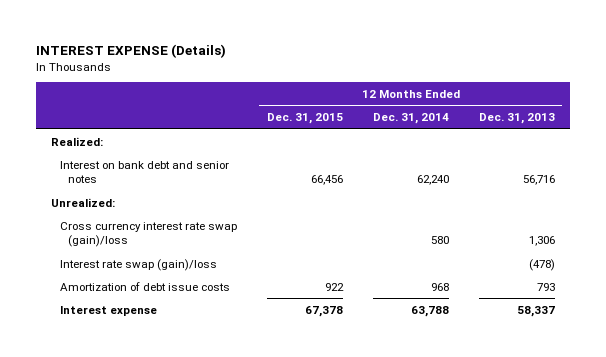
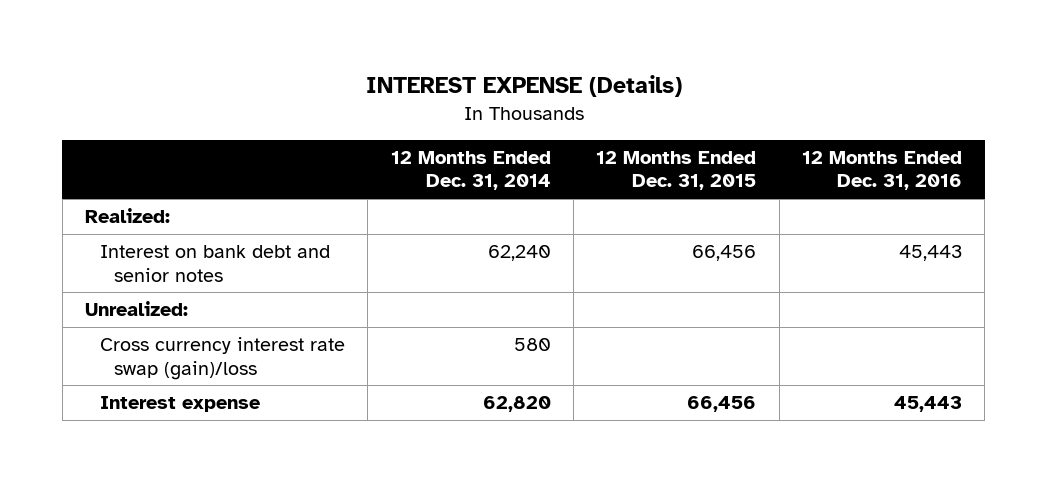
- | 12 Months Ended Dec. 31, 2015 | 12 Months Ended Dec. 31, 2014 | 12 Months Ended Dec. 31, 2013
+ | 12 Months Ended Dec. 31, 2014 | 12 Months Ended Dec. 31, 2015 | 12 Months Ended Dec. 31, 2016
- Interest rate swap (gain)/loss | | | (478)
- Amortization of debt issue costs | 922 | 968 | 793
- Interest expense | 67,378 | 63,788 | 58,337
+ Interest expense | 62,820 | 66,456 | 45,443

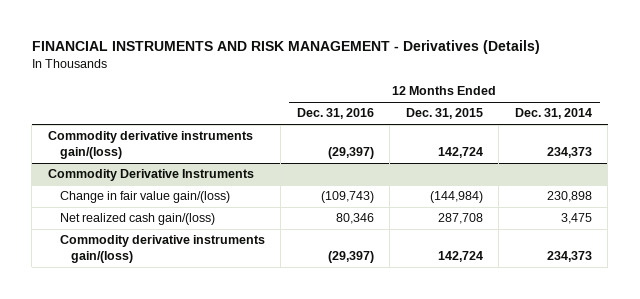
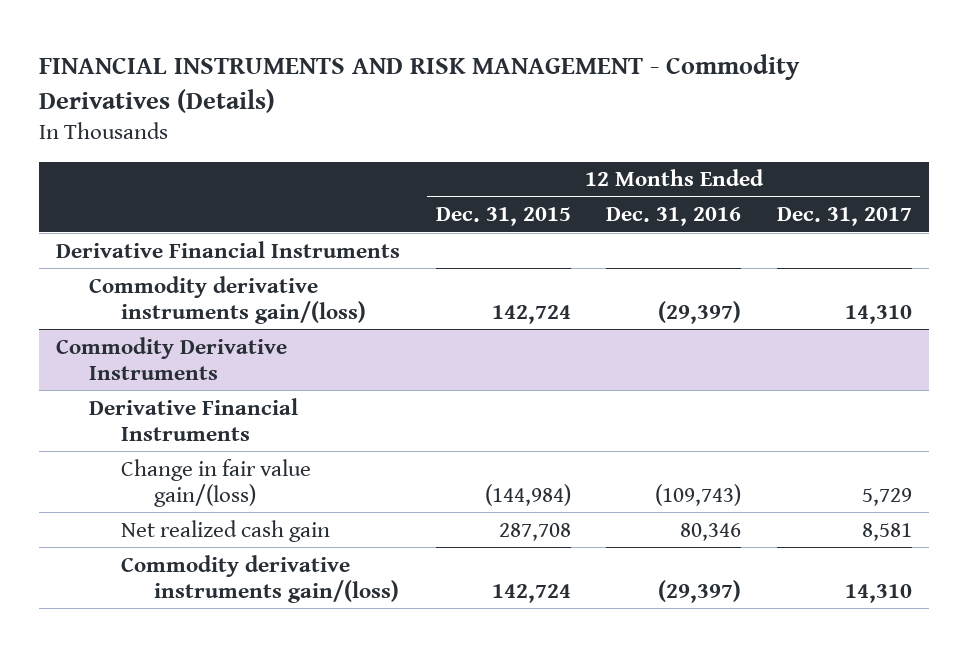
- FINANCIAL INSTRUMENTS AND RISK MANAGEMENT - Derivatives (Details)
+ FINANCIAL INSTRUMENTS AND RISK MANAGEMENT - Commodity Derivatives (Details)
- | 12 Months Ended Dec. 31, 2016 | 12 Months Ended Dec. 31, 2015 | 12 Months Ended Dec. 31, 2014
+ | 12 Months Ended Dec. 31, 2015 | 12 Months Ended Dec. 31, 2016 | 12 Months Ended Dec. 31, 2017
+ Derivative Financial Instruments
@ Commodity Derivative Instruments
+ Derivative Financial Instruments
- Net realized cash gain/(loss) | 80,346 | 287,708 | 3,475
+ Net realized cash gain | 287,708 | 80,346 | 8,581

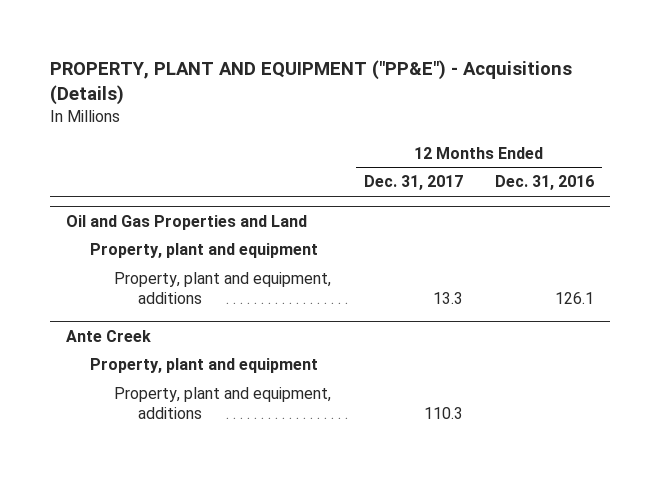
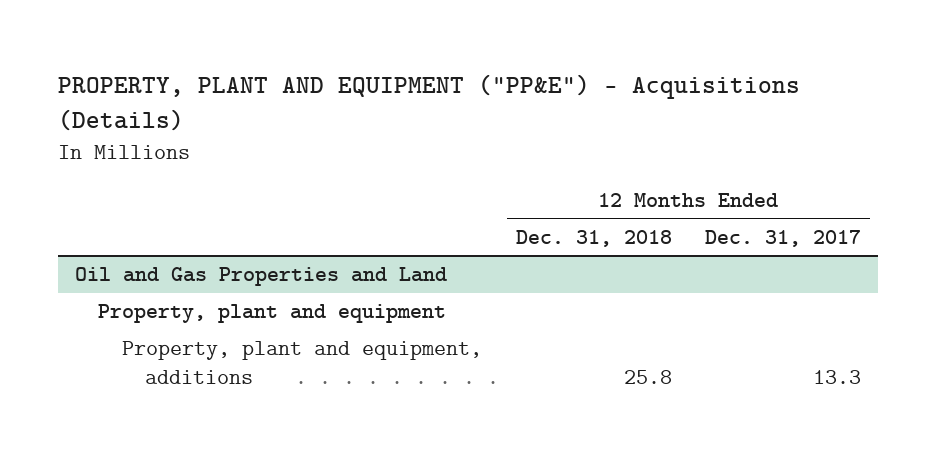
- | 12 Months Ended Dec. 31, 2017 | 12 Months Ended Dec. 31, 2016
+ | 12 Months Ended Dec. 31, 2018 | 12 Months Ended Dec. 31, 2017
- Ante Creek
- Property, plant and equipment
- Property, plant and equipment, additions | 110.3 |

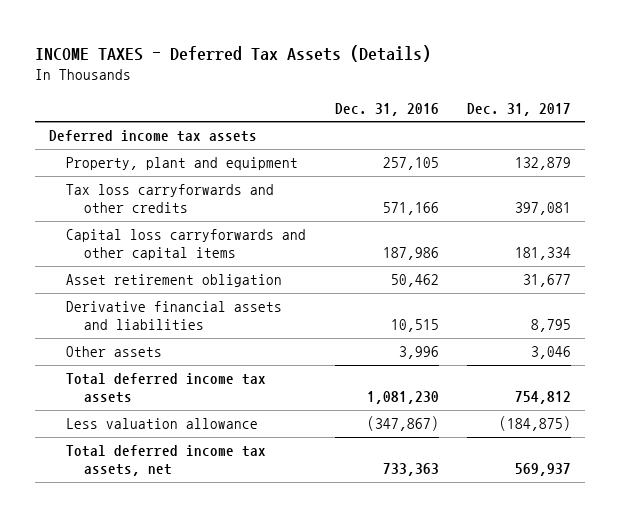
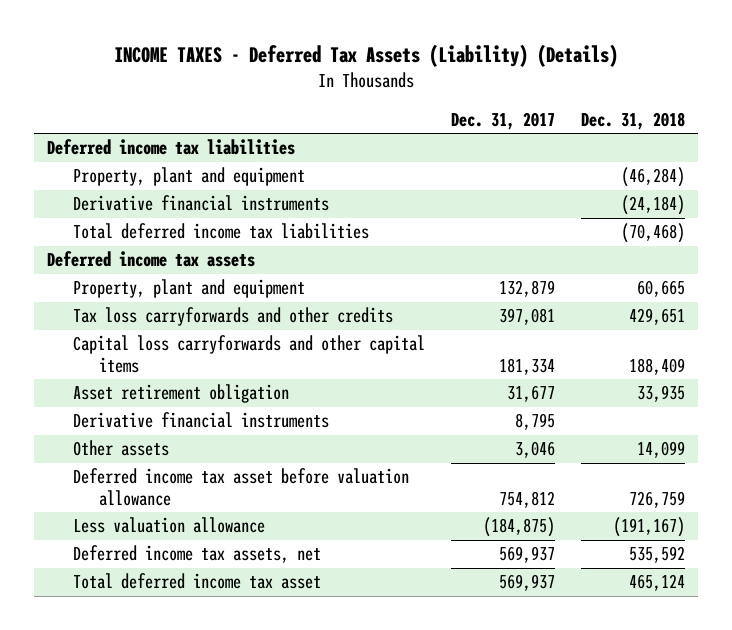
- INCOME TAXES - Deferred Tax Assets (Details)
+ INCOME TAXES - Deferred Tax Assets (Liability) (Details)
- | Dec. 31, 2016 | Dec. 31, 2017
+ | Dec. 31, 2017 | Dec. 31, 2018
+ Deferred income tax liabilities
+ Property, plant and equipment | | (46,284)
+ Derivative financial instruments | | (24,184)
+ Total deferred income tax liabilities | | (70,468)
- Derivative financial assets and liabilities | 10,515 | 8,795
+ Derivative financial instruments | 8,795 |
- Total deferred income tax assets | 1,081,230 | 754,812
+ Deferred income tax asset before valuation allowance | 754,812 | 726,759
- Total deferred income tax assets, net | 733,363 | 569,937
+ Deferred income tax assets, net | 569,937 | 535,592
+ Total deferred income tax asset | 569,937 | 465,124

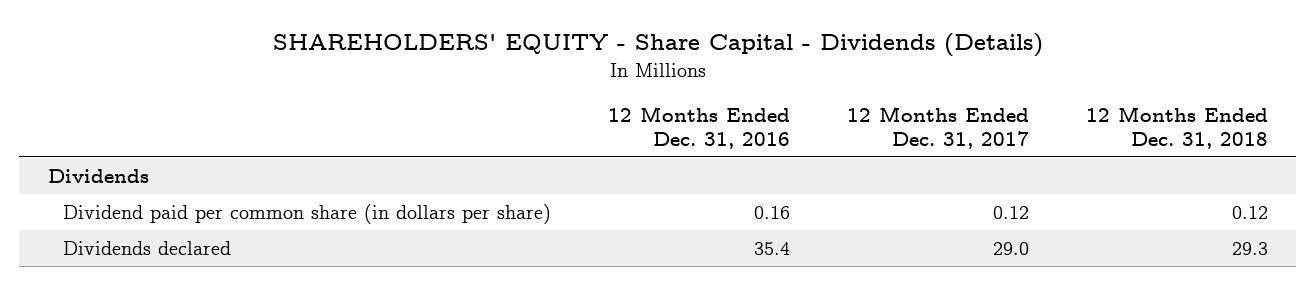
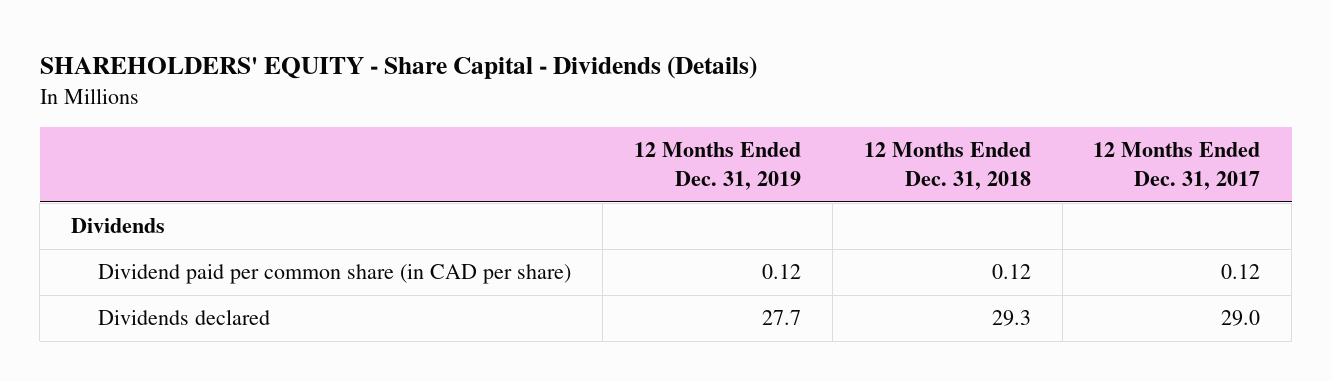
- | 12 Months Ended Dec. 31, 2016 | 12 Months Ended Dec. 31, 2017 | 12 Months Ended Dec. 31, 2018
+ | 12 Months Ended Dec. 31, 2019 | 12 Months Ended Dec. 31, 2018 | 12 Months Ended Dec. 31, 2017
- Dividend paid per common share (in dollars per share) | 0.16 | 0.12 | 0.12
+ Dividend paid per common share (in CAD per share) | 0.12 | 0.12 | 0.12

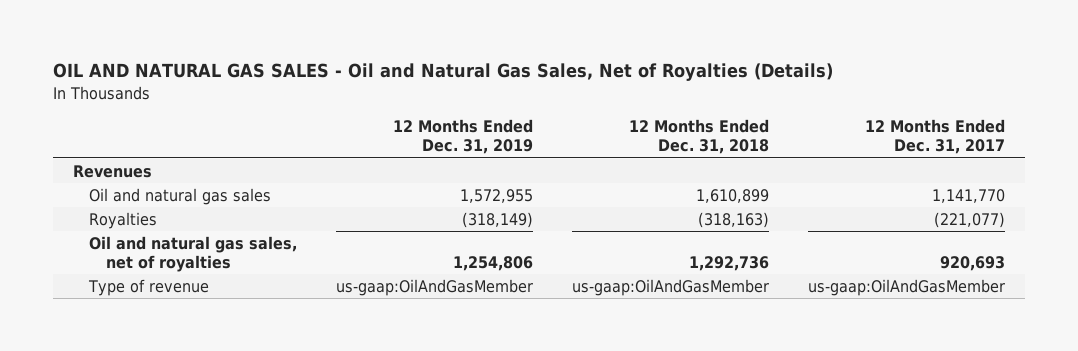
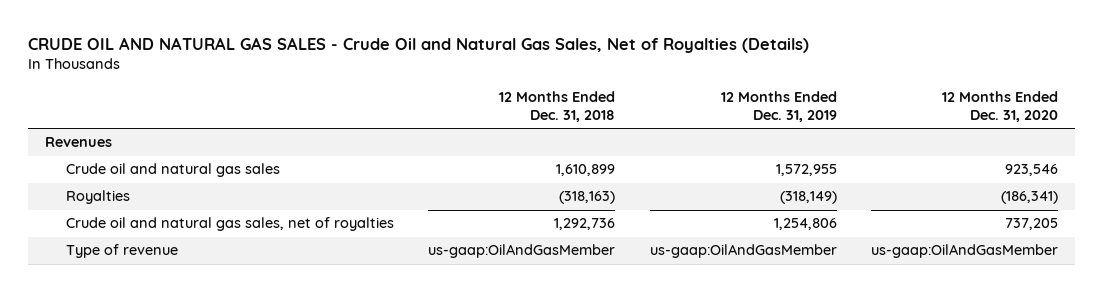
- OIL AND NATURAL GAS SALES - Oil and Natural Gas Sales, Net of Royalties (Details)
+ CRUDE OIL AND NATURAL GAS SALES - Crude Oil and Natural Gas Sales, Net of Royalties (Details)
- | 12 Months Ended Dec. 31, 2019 | 12 Months Ended Dec. 31, 2018 | 12 Months Ended Dec. 31, 2017
+ | 12 Months Ended Dec. 31, 2018 | 12 Months Ended Dec. 31, 2019 | 12 Months Ended Dec. 31, 2020
- Oil and natural gas sales | 1,572,955 | 1,610,899 | 1,141,770
+ Crude oil and natural gas sales | 1,610,899 | 1,572,955 | 923,546
- Oil and natural gas sales, net of royalties | 1,254,806 | 1,292,736 | 920,693
+ Crude oil and natural gas sales, net of royalties | 1,292,736 | 1,254,806 | 737,205

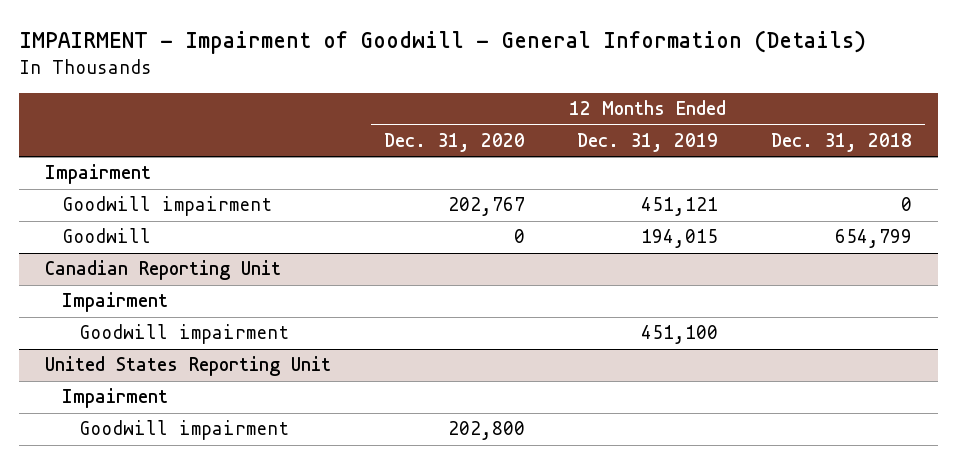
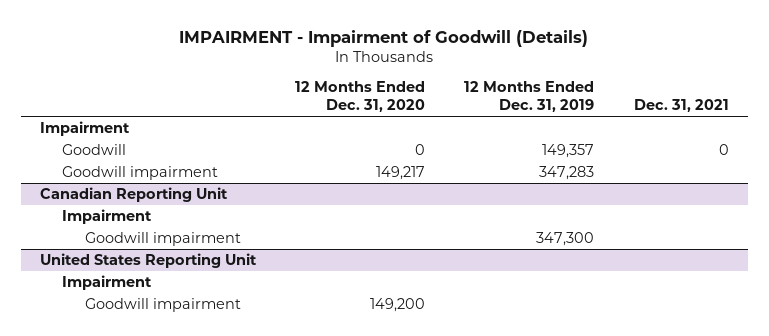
- IMPAIRMENT - Impairment of Goodwill - General Information (Details)
+ IMPAIRMENT - Impairment of Goodwill (Details)
- | 12 Months Ended Dec. 31, 2020 | 12 Months Ended Dec. 31, 2019 | 12 Months Ended Dec. 31, 2018
+ | 12 Months Ended Dec. 31, 2020 | 12 Months Ended Dec. 31, 2019 | Dec. 31, 2021
- Goodwill impairment | 202,767 | 451,121 | 0
- Goodwill | 0 | 194,015 | 654,799
+ Goodwill | 0 | 149,357 | 0
+ Goodwill impairment | 149,217 | 347,283 |
@ Canadian Reporting Unit
- Goodwill impairment | | 451,100 |
+ Goodwill impairment | | 347,300 |
@ United States Reporting Unit
- Goodwill impairment | 202,800 | |
+ Goodwill impairment | 149,200 | |

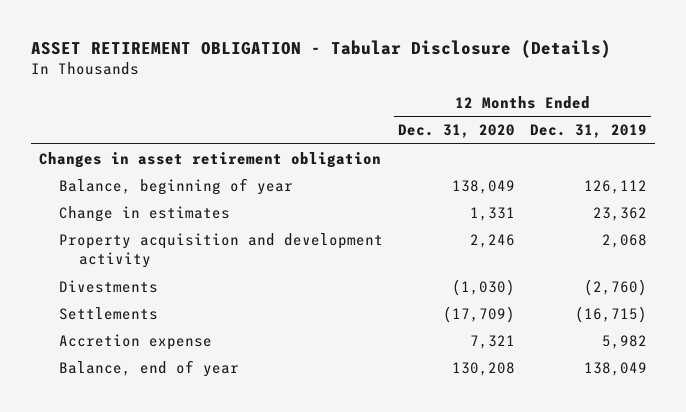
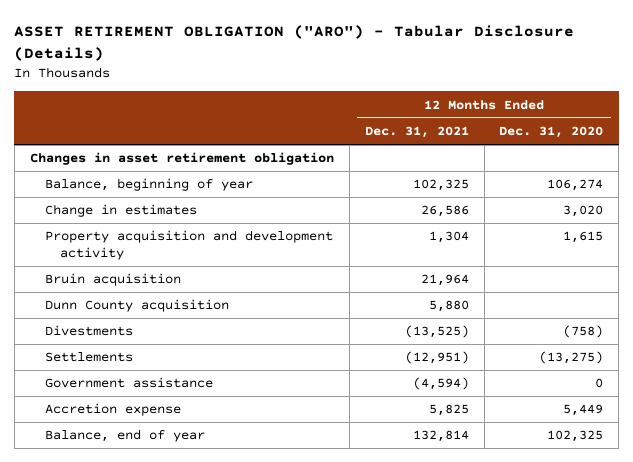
- ASSET RETIREMENT OBLIGATION - Tabular Disclosure (Details)
+ ASSET RETIREMENT OBLIGATION ("ARO") - Tabular Disclosure (Details)
- | 12 Months Ended Dec. 31, 2020 | 12 Months Ended Dec. 31, 2019
+ | 12 Months Ended Dec. 31, 2021 | 12 Months Ended Dec. 31, 2020
- Balance, beginning of year | 138,049 | 126,112
- Change in estimates | 1,331 | 23,362
- Property acquisition and development activity | 2,246 | 2,068
- Divestments | (1,030) | (2,760)
- Settlements | (17,709) | (16,715)
- Accretion expense | 7,321 | 5,982
- Balance, end of year | 130,208 | 138,049
+ Balance, beginning of year | 102,325 | 106,274
+ Change in estimates | 26,586 | 3,020
+ Property acquisition and development activity | 1,304 | 1,615
+ Bruin acquisition | 21,964 |
+ Dunn County acquisition | 5,880 |
+ Divestments | (13,525) | (758)
+ Settlements | (12,951) | (13,275)
+ Government assistance | (4,594) | 0
+ Accretion expense | 5,825 | 5,449
+ Balance, end of year | 132,814 | 102,325

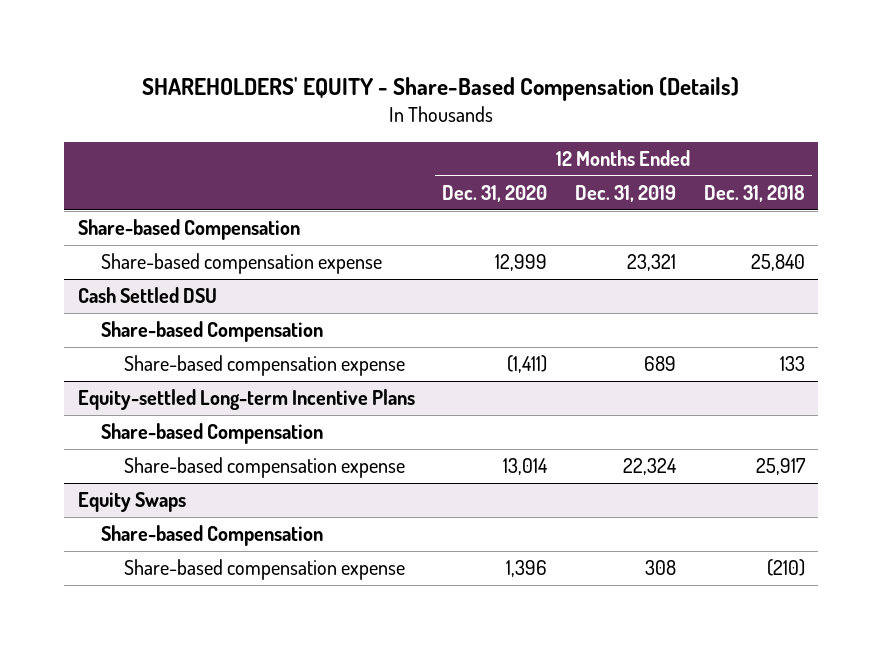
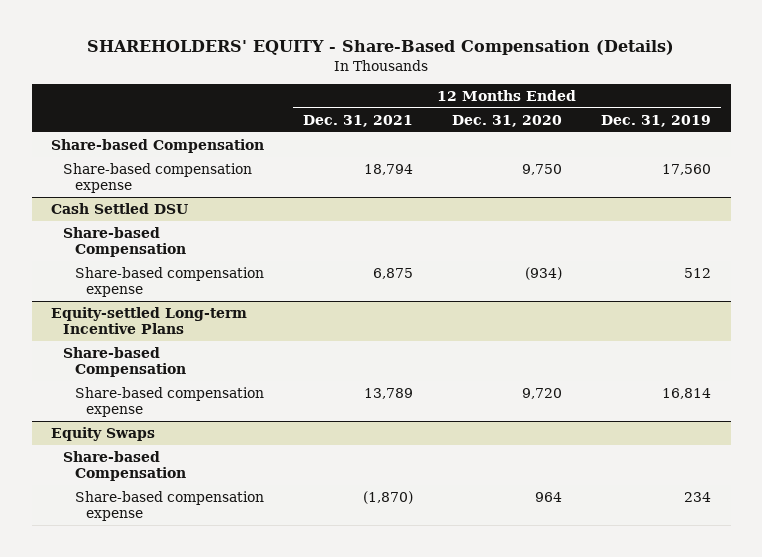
- | 12 Months Ended Dec. 31, 2020 | 12 Months Ended Dec. 31, 2019 | 12 Months Ended Dec. 31, 2018
+ | 12 Months Ended Dec. 31, 2021 | 12 Months Ended Dec. 31, 2020 | 12 Months Ended Dec. 31, 2019
- Share-based compensation expense | 12,999 | 23,321 | 25,840
+ Share-based compensation expense | 18,794 | 9,750 | 17,560
@ Cash Settled DSU
- Share-based compensation expense | (1,411) | 689 | 133
+ Share-based compensation expense | 6,875 | (934) | 512
@ Equity-settled Long-term Incentive Plans
- Share-based compensation expense | 13,014 | 22,324 | 25,917
+ Share-based compensation expense | 13,789 | 9,720 | 16,814
@ Equity Swaps
- Share-based compensation expense | 1,396 | 308 | (210)
+ Share-based compensation expense | (1,870) | 964 | 234

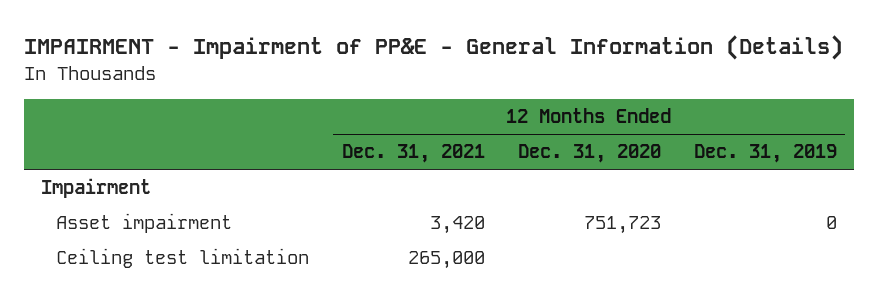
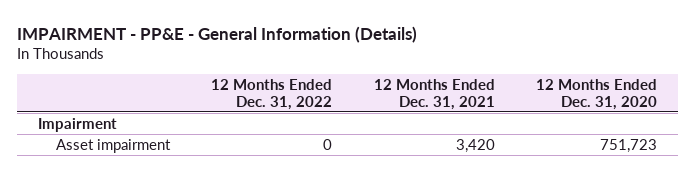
- IMPAIRMENT - Impairment of PP&E - General Information (Details)
+ IMPAIRMENT - PP&E - General Information (Details)
- | 12 Months Ended Dec. 31, 2021 | 12 Months Ended Dec. 31, 2020 | 12 Months Ended Dec. 31, 2019
+ | 12 Months Ended Dec. 31, 2022 | 12 Months Ended Dec. 31, 2021 | 12 Months Ended Dec. 31, 2020
- Ceiling test limitation | 265,000 | |

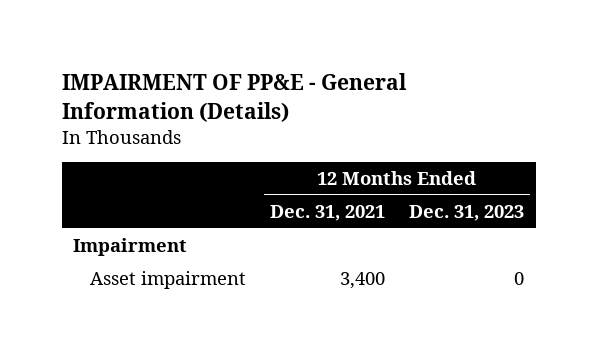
- IMPAIRMENT - PP&E - General Information (Details)
+ IMPAIRMENT OF PP&E - General Information (Details)
- | 12 Months Ended Dec. 31, 2022 | 12 Months Ended Dec. 31, 2021 | 12 Months Ended Dec. 31, 2020
+ | 12 Months Ended Dec. 31, 2021 | 12 Months Ended Dec. 31, 2023
- Asset impairment | 0 | 3,420 | 751,723
+ Asset impairment | 3,400 | 0

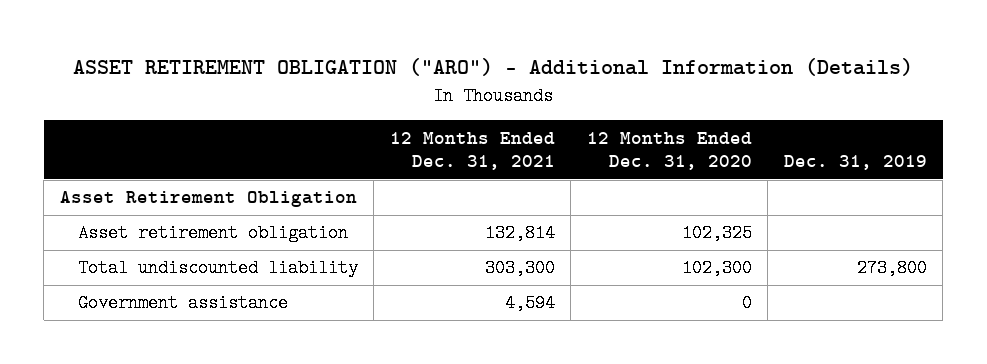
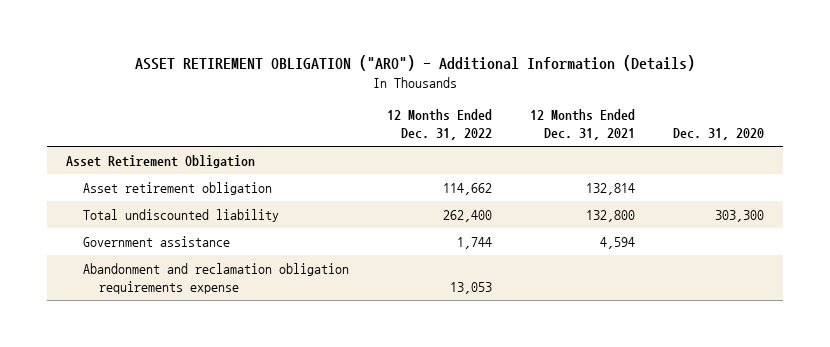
- | 12 Months Ended Dec. 31, 2021 | 12 Months Ended Dec. 31, 2020 | Dec. 31, 2019
+ | 12 Months Ended Dec. 31, 2022 | 12 Months Ended Dec. 31, 2021 | Dec. 31, 2020
- Total undiscounted liability | 303,300 | 102,300 | 273,800
+ Total undiscounted liability | 262,400 | 132,800 | 303,300
+ Abandonment and reclamation obligation requirements expense | 13,053 | |

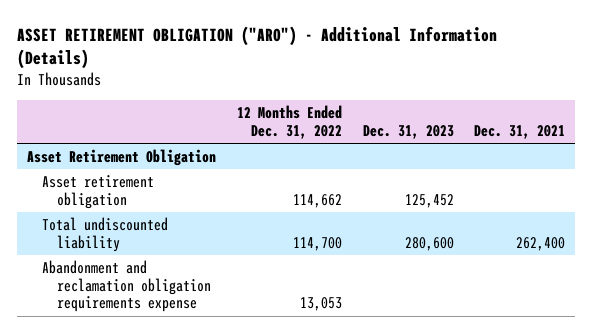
- | 12 Months Ended Dec. 31, 2022 | 12 Months Ended Dec. 31, 2021 | Dec. 31, 2020
+ | 12 Months Ended Dec. 31, 2022 | Dec. 31, 2023 | Dec. 31, 2021
- Total undiscounted liability | 262,400 | 132,800 | 303,300
- Government assistance | 1,744 | 4,594 |
+ Total undiscounted liability | 114,700 | 280,600 | 262,400

